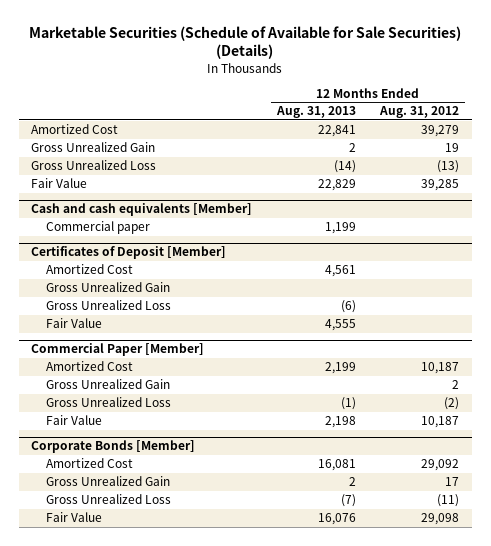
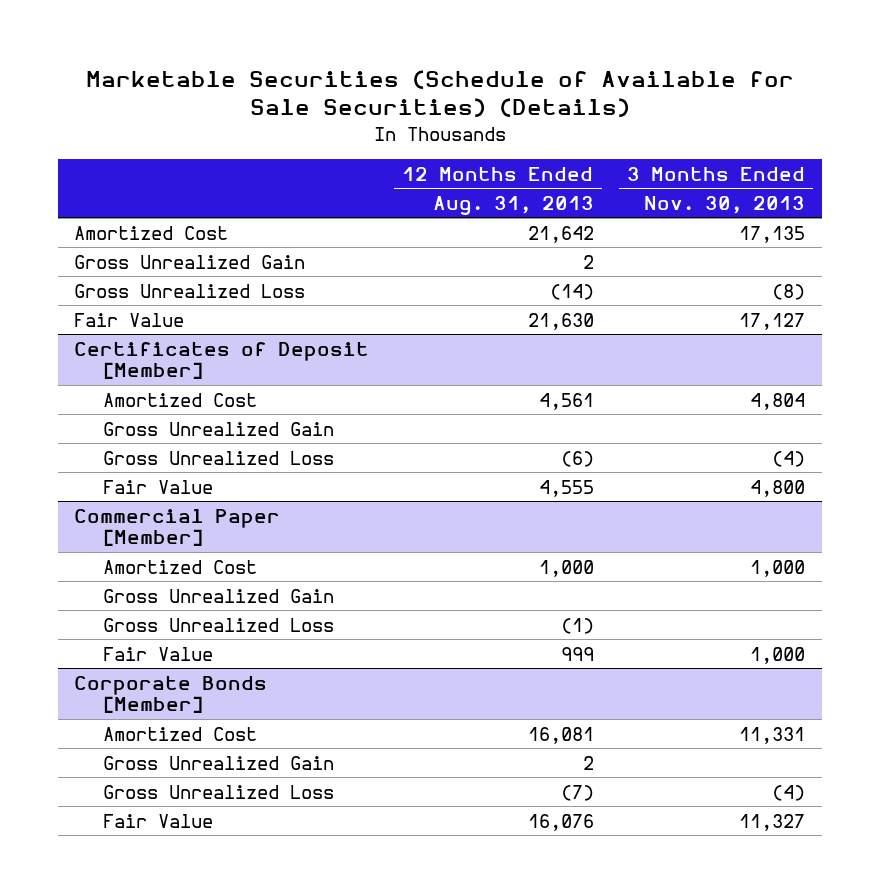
- | 12 Months Ended Aug. 31, 2013 | 12 Months Ended Aug. 31, 2012
+ | 12 Months Ended Aug. 31, 2013 | 3 Months Ended Nov. 30, 2013
- Amortized Cost | 22,841 | 39,279
+ Amortized Cost | 21,642 | 17,135
- Fair Value | 22,829 | 39,285
- Cash and cash equivalents [Member]
- Commercial paper | 1,199 |
+ Fair Value | 21,630 | 17,127
@ Commercial Paper [Member]
- Amortized Cost | 2,199 | 10,187
+ Amortized Cost | 1,000 | 1,000
- Fair Value | 2,198 | 10,187
+ Fair Value | 999 | 1,000

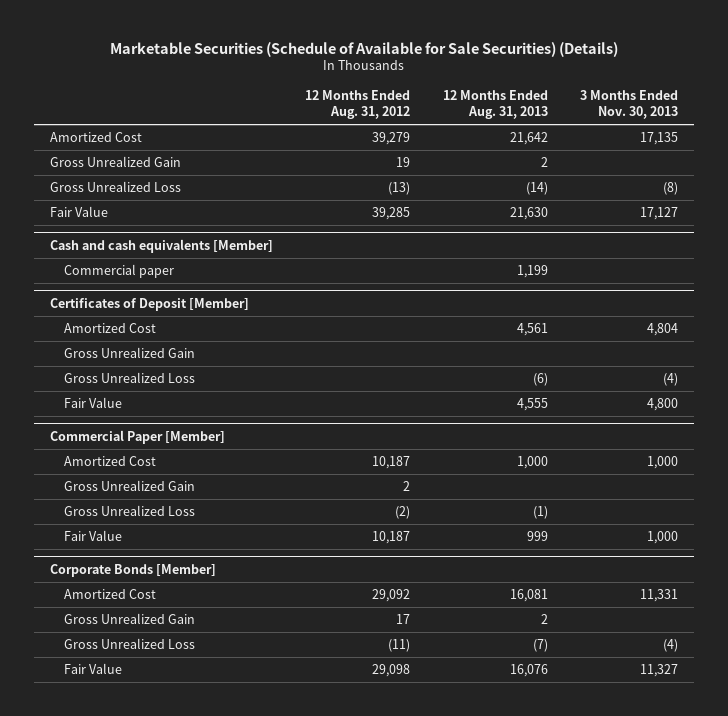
- | 12 Months Ended Aug. 31, 2013 | 3 Months Ended Nov. 30, 2013
+ | 12 Months Ended Aug. 31, 2012 | 12 Months Ended Aug. 31, 2013 | 3 Months Ended Nov. 30, 2013
+ Cash and cash equivalents [Member]
+ Commercial paper | | 1,199 |

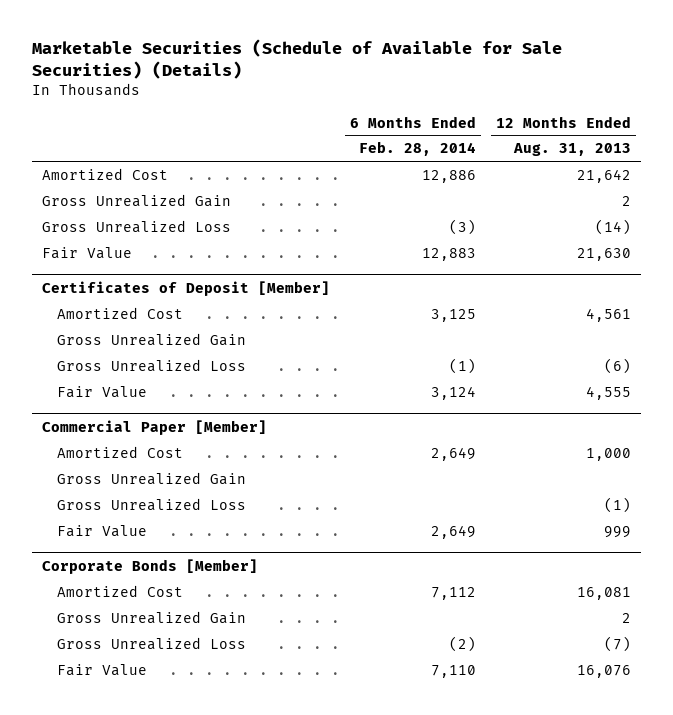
- | 12 Months Ended Aug. 31, 2012 | 12 Months Ended Aug. 31, 2013 | 3 Months Ended Nov. 30, 2013
+ | 6 Months Ended Feb. 28, 2014 | 12 Months Ended Aug. 31, 2013
- Cash and cash equivalents [Member]
- Commercial paper | | 1,199 |

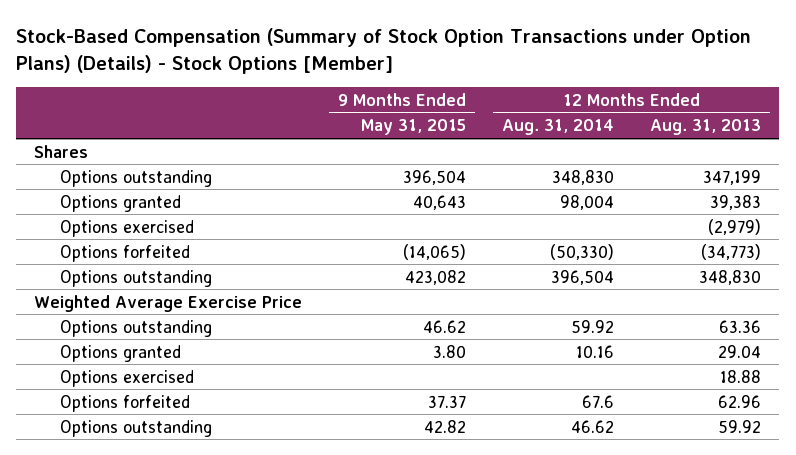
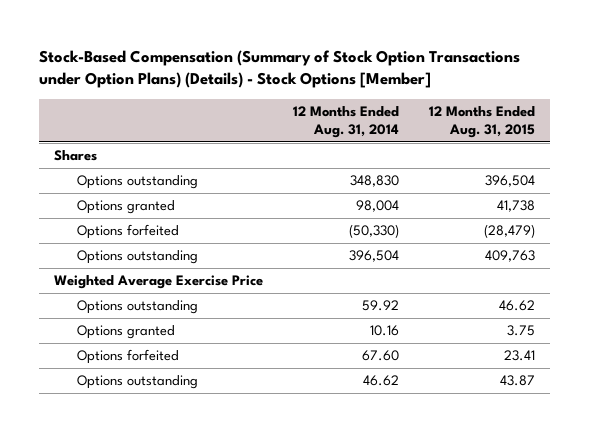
- | 9 Months Ended May 31, 2015 | 12 Months Ended Aug. 31, 2014 | 12 Months Ended Aug. 31, 2013
+ | 12 Months Ended Aug. 31, 2014 | 12 Months Ended Aug. 31, 2015
- Options exercised | | | (2,979)
- Options exercised | | | 18.88
- Options forfeited | 37.37 | 67.6 | 62.96
+ Options forfeited | 67.60 | 23.41

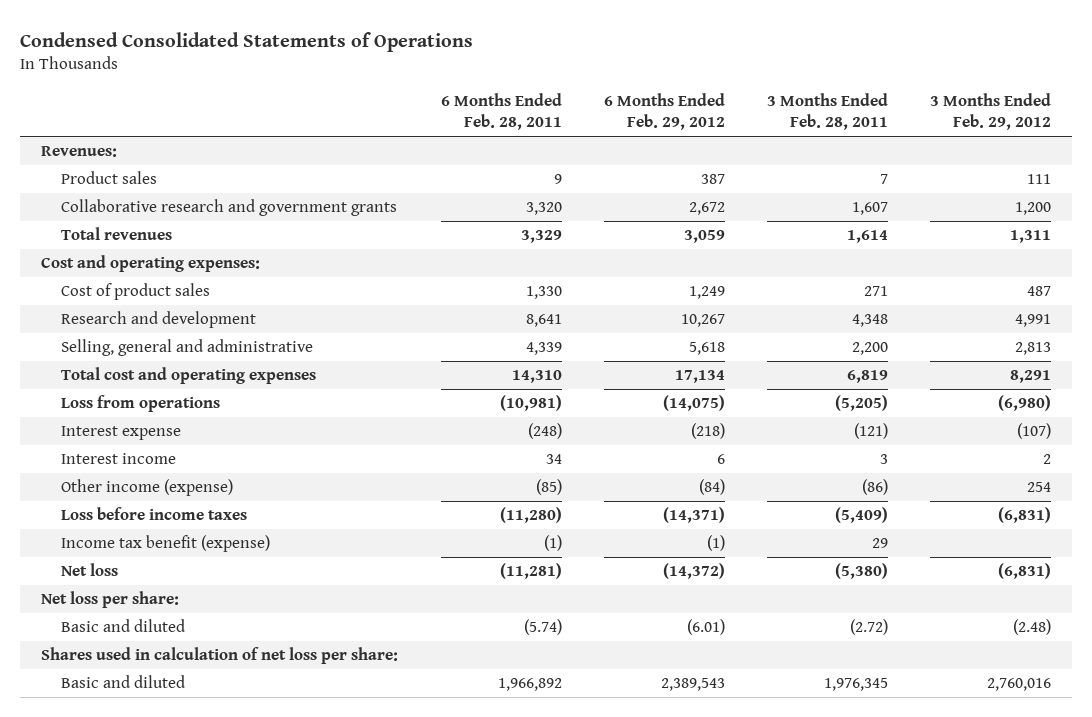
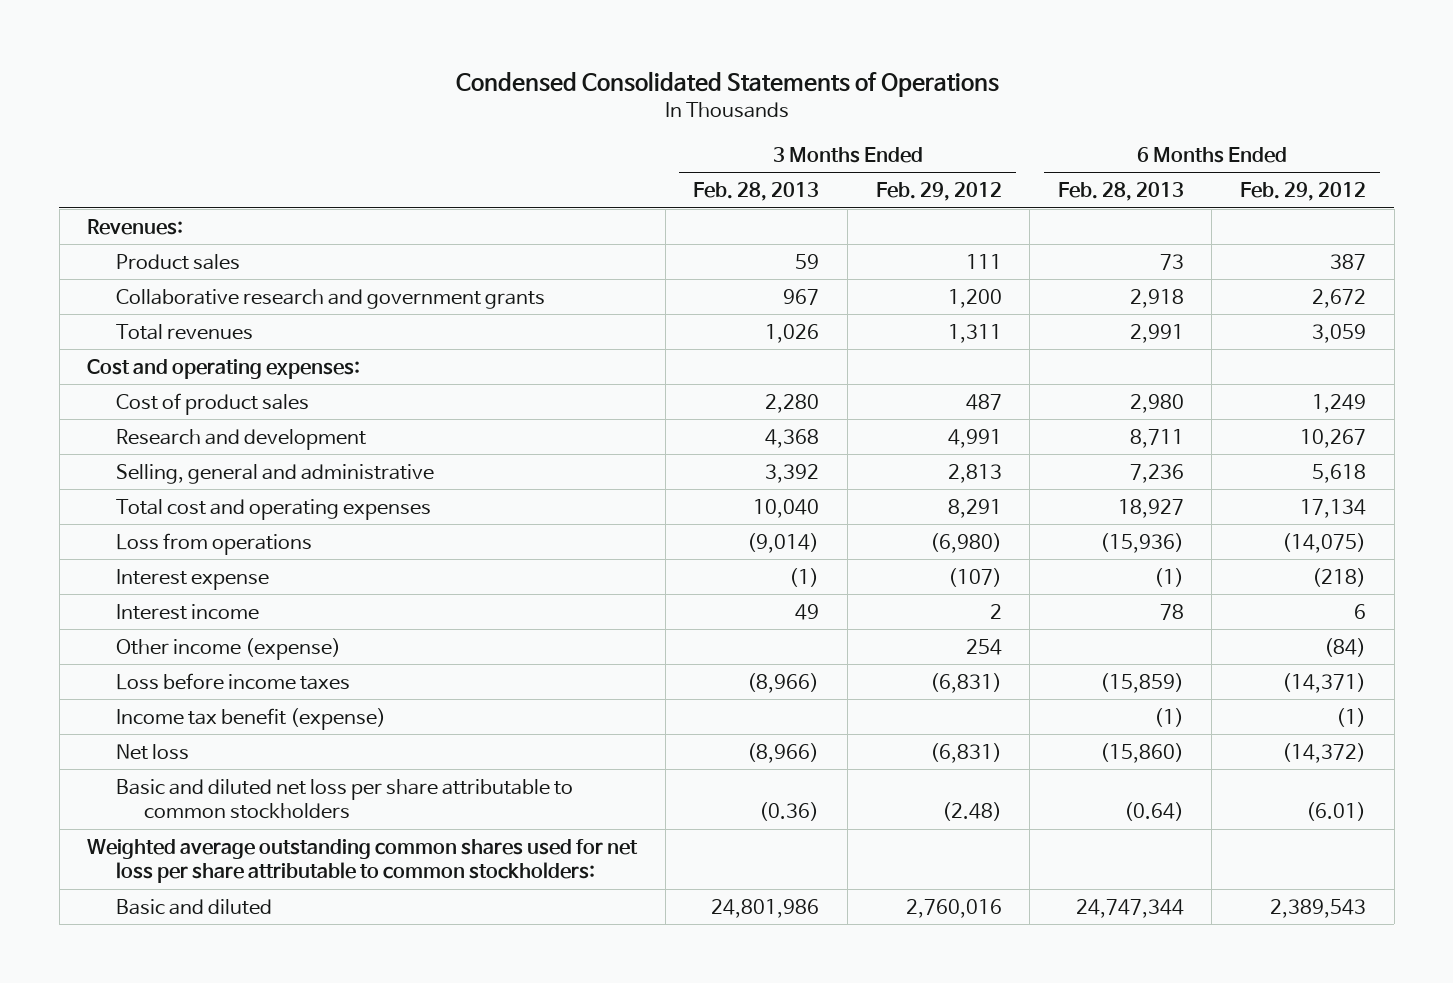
- | 6 Months Ended Feb. 28, 2011 | 6 Months Ended Feb. 29, 2012 | 3 Months Ended Feb. 28, 2011 | 3 Months Ended Feb. 29, 2012
+ | 3 Months Ended Feb. 28, 2013 | 3 Months Ended Feb. 29, 2012 | 6 Months Ended Feb. 28, 2013 | 6 Months Ended Feb. 29, 2012
- Net loss per share:
- Basic and diluted | (5.74) | (6.01) | (2.72) | (2.48)
- Shares used in calculation of net loss per share:
+ Basic and diluted net loss per share attributable to common stockholders | (0.36) | (2.48) | (0.64) | (6.01)
+ Weighted average outstanding common shares used for net loss per share attributable to common stockholders:

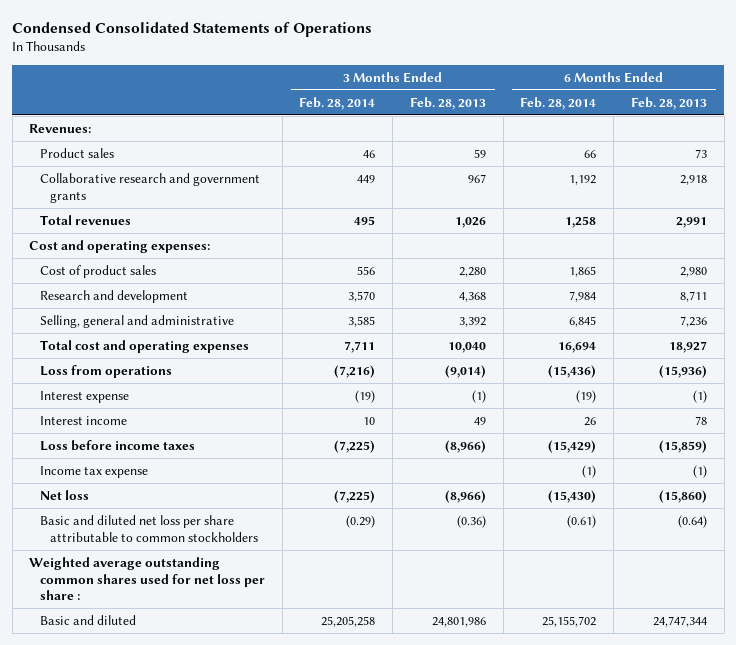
- | 3 Months Ended Feb. 28, 2013 | 3 Months Ended Feb. 29, 2012 | 6 Months Ended Feb. 28, 2013 | 6 Months Ended Feb. 29, 2012
+ | 3 Months Ended Feb. 28, 2014 | 3 Months Ended Feb. 28, 2013 | 6 Months Ended Feb. 28, 2014 | 6 Months Ended Feb. 28, 2013
- Other income (expense) | | 254 | | (84)
- Income tax benefit (expense) | | | (1) | (1)
+ Income tax expense | | | (1) | (1)
- Weighted average outstanding common shares used for net loss per share attributable to common stockholders:
+ Weighted average outstanding common shares used for net loss per share :

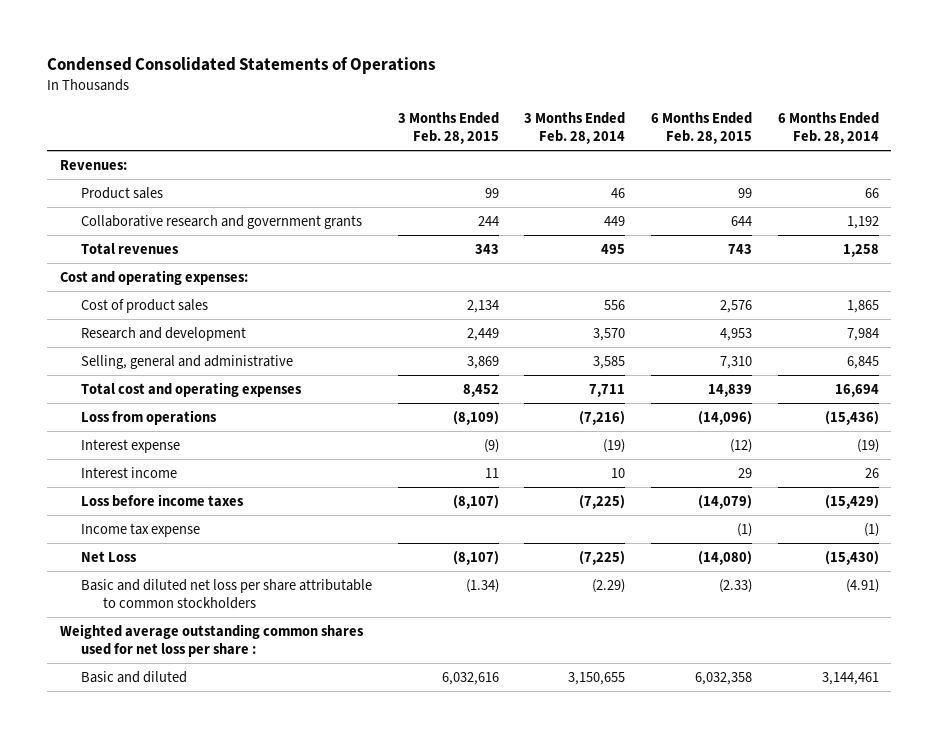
- | 3 Months Ended Feb. 28, 2014 | 3 Months Ended Feb. 28, 2013 | 6 Months Ended Feb. 28, 2014 | 6 Months Ended Feb. 28, 2013
+ | 3 Months Ended Feb. 28, 2015 | 3 Months Ended Feb. 28, 2014 | 6 Months Ended Feb. 28, 2015 | 6 Months Ended Feb. 28, 2014
- Net loss | (7,225) | (8,966) | (15,430) | (15,860)
- Basic and diluted net loss per share attributable to common stockholders | (0.29) | (0.36) | (0.61) | (0.64)
+ Net Loss | (8,107) | (7,225) | (14,080) | (15,430)
+ Basic and diluted net loss per share attributable to common stockholders | (1.34) | (2.29) | (2.33) | (4.91)
- Basic and diluted | 25,205,258 | 24,801,986 | 25,155,702 | 24,747,344
+ Basic and diluted | 6,032,616 | 3,150,655 | 6,032,358 | 3,144,461

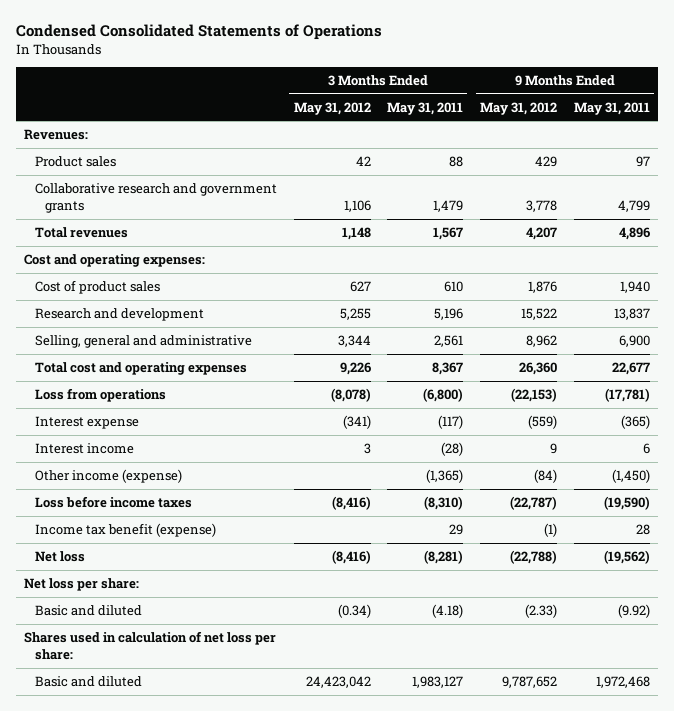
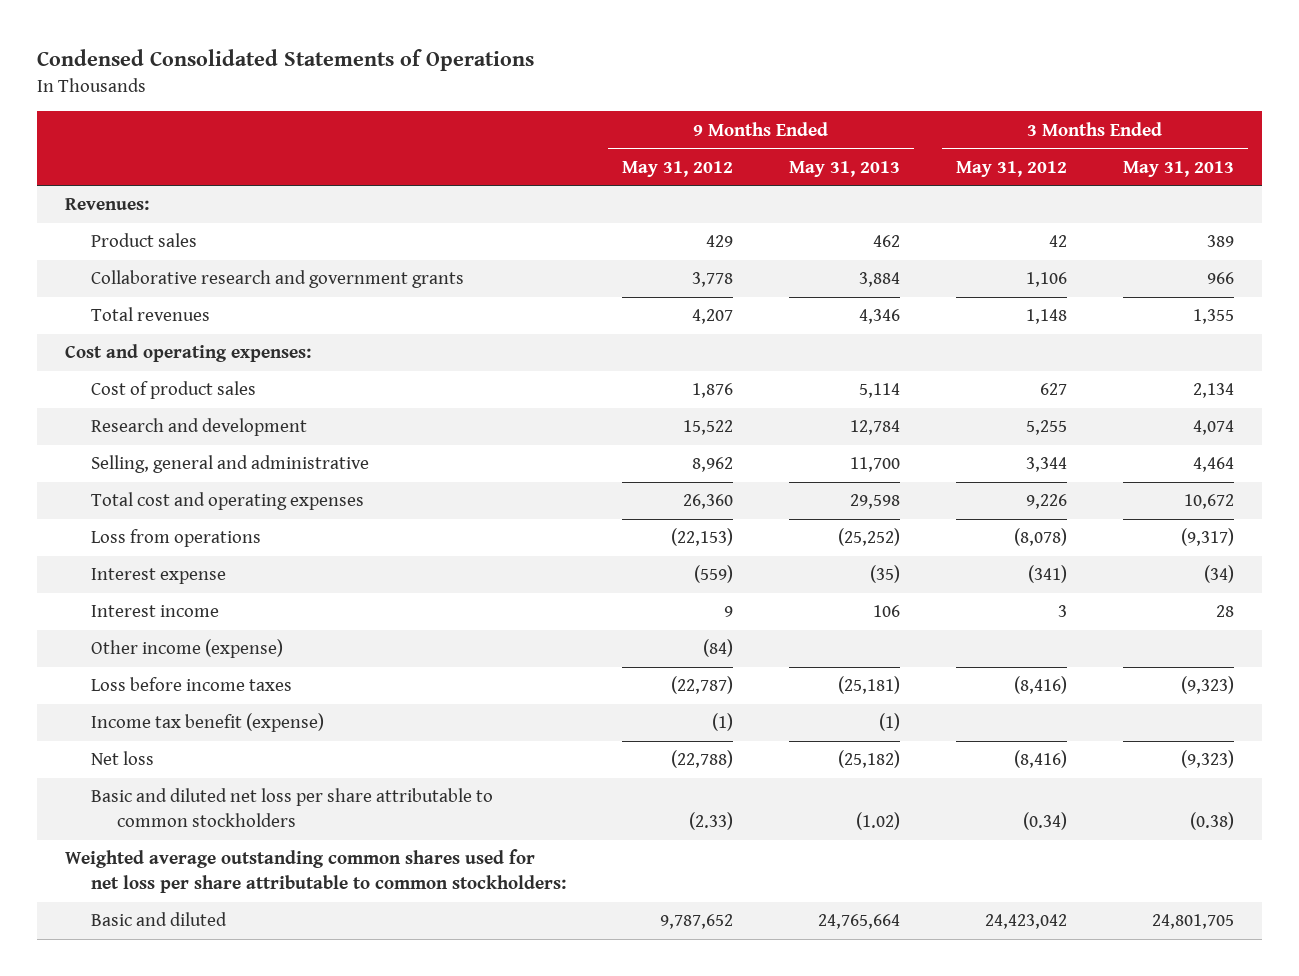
- | 3 Months Ended May 31, 2012 | 3 Months Ended May 31, 2011 | 9 Months Ended May 31, 2012 | 9 Months Ended May 31, 2011
+ | 9 Months Ended May 31, 2012 | 9 Months Ended May 31, 2013 | 3 Months Ended May 31, 2012 | 3 Months Ended May 31, 2013
- Net loss per share:
- Basic and diluted | (0.34) | (4.18) | (2.33) | (9.92)
- Shares used in calculation of net loss per share:
+ Basic and diluted net loss per share attributable to common stockholders | (2.33) | (1.02) | (0.34) | (0.38)
+ Weighted average outstanding common shares used for net loss per share attributable to common stockholders:

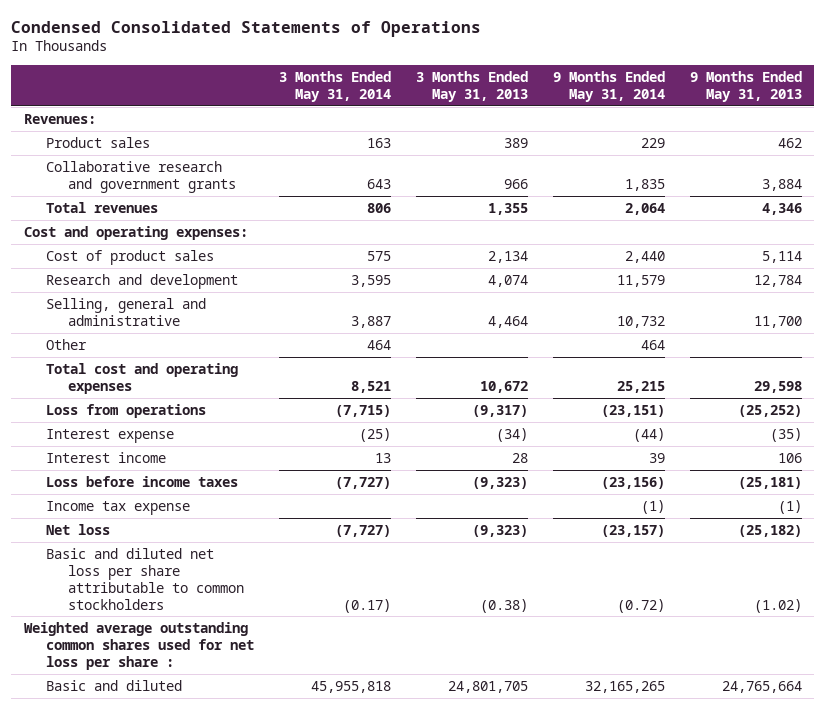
- | 9 Months Ended May 31, 2012 | 9 Months Ended May 31, 2013 | 3 Months Ended May 31, 2012 | 3 Months Ended May 31, 2013
+ | 3 Months Ended May 31, 2014 | 3 Months Ended May 31, 2013 | 9 Months Ended May 31, 2014 | 9 Months Ended May 31, 2013
+ Other | 464 | | 464 |
- Other income (expense) | (84) | | |
- Income tax benefit (expense) | (1) | (1) | |
+ Income tax expense | | | (1) | (1)
- Weighted average outstanding common shares used for net loss per share attributable to common stockholders:
+ Weighted average outstanding common shares used for net loss per share :

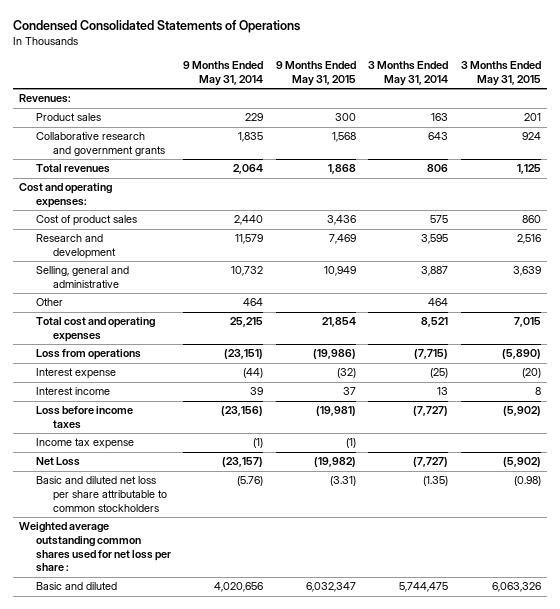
- | 3 Months Ended May 31, 2014 | 3 Months Ended May 31, 2013 | 9 Months Ended May 31, 2014 | 9 Months Ended May 31, 2013
+ | 9 Months Ended May 31, 2014 | 9 Months Ended May 31, 2015 | 3 Months Ended May 31, 2014 | 3 Months Ended May 31, 2015
- Net loss | (7,727) | (9,323) | (23,157) | (25,182)
- Basic and diluted net loss per share attributable to common stockholders | (0.17) | (0.38) | (0.72) | (1.02)
+ Net Loss | (23,157) | (19,982) | (7,727) | (5,902)
+ Basic and diluted net loss per share attributable to common stockholders | (5.76) | (3.31) | (1.35) | (0.98)
- Basic and diluted | 45,955,818 | 24,801,705 | 32,165,265 | 24,765,664
+ Basic and diluted | 4,020,656 | 6,032,347 | 5,744,475 | 6,063,326

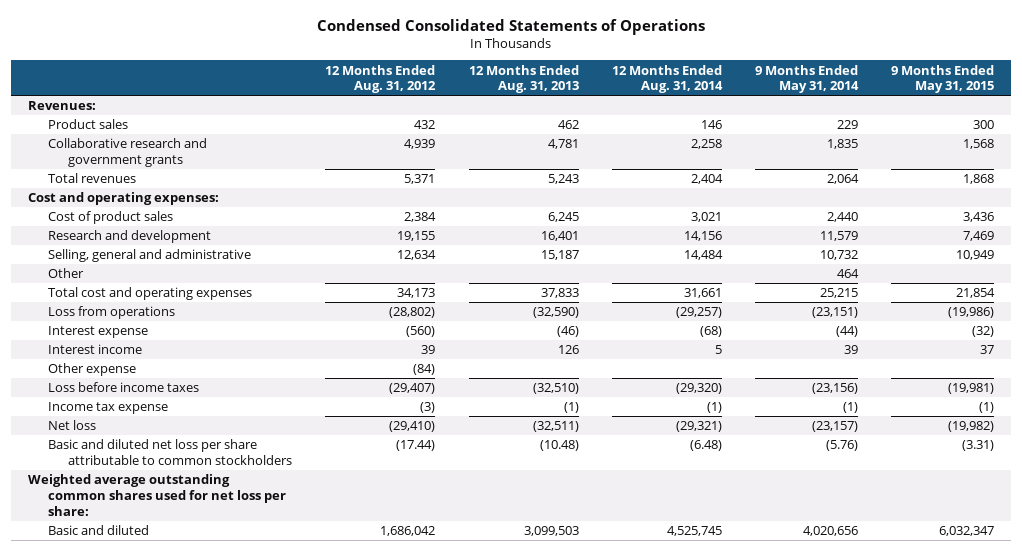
- | 9 Months Ended May 31, 2014 | 9 Months Ended May 31, 2015 | 3 Months Ended May 31, 2014 | 3 Months Ended May 31, 2015
+ | 12 Months Ended Aug. 31, 2012 | 12 Months Ended Aug. 31, 2013 | 12 Months Ended Aug. 31, 2014 | 9 Months Ended May 31, 2014 | 9 Months Ended May 31, 2015
+ Other expense | (84) | | | |
- Net Loss | (23,157) | (19,982) | (7,727) | (5,902)
+ Net loss | (29,410) | (32,511) | (29,321) | (23,157) | (19,982)
- Weighted average outstanding common shares used for net loss per share :
+ Weighted average outstanding common shares used for net loss per share:

